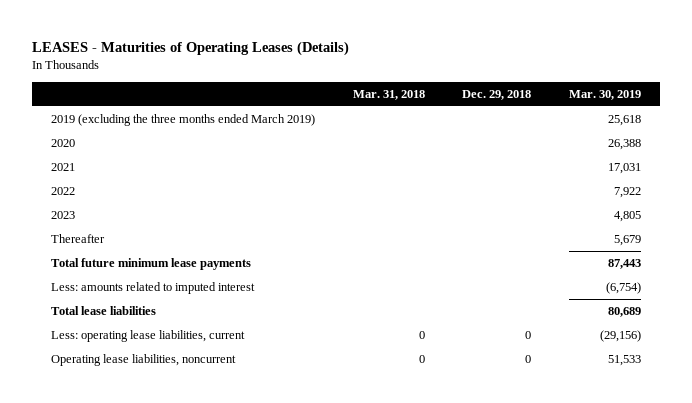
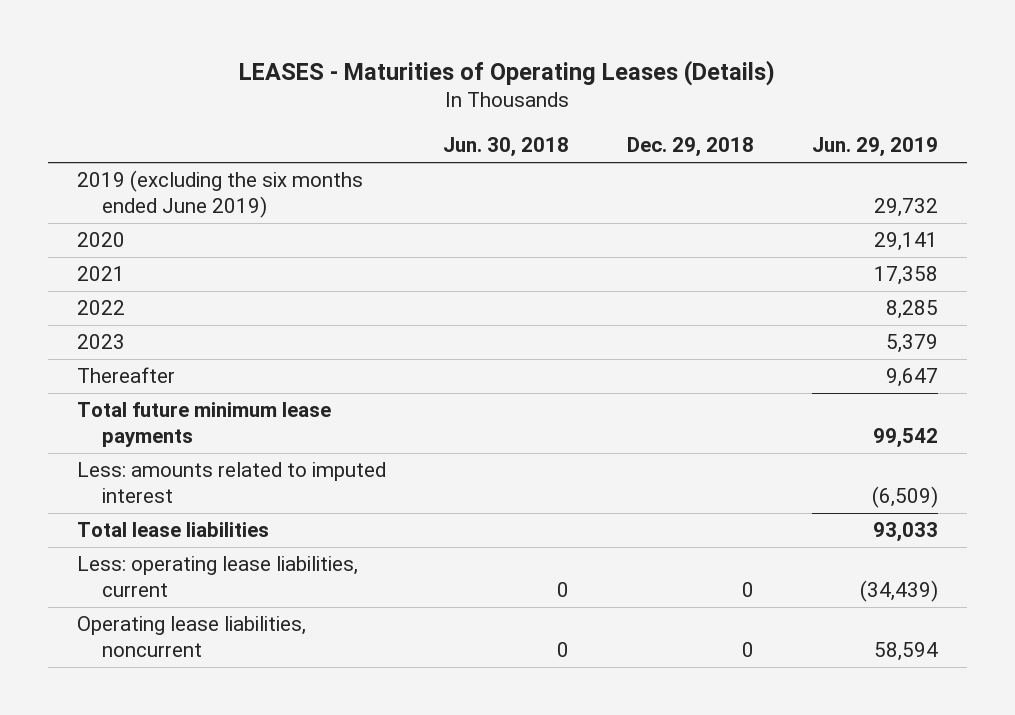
- | Mar. 31, 2018 | Dec. 29, 2018 | Mar. 30, 2019
+ | Jun. 30, 2018 | Dec. 29, 2018 | Jun. 29, 2019
- 2019 (excluding the three months ended March 2019) | | | 25,618
+ 2019 (excluding the six months ended June 2019) | | | 29,732

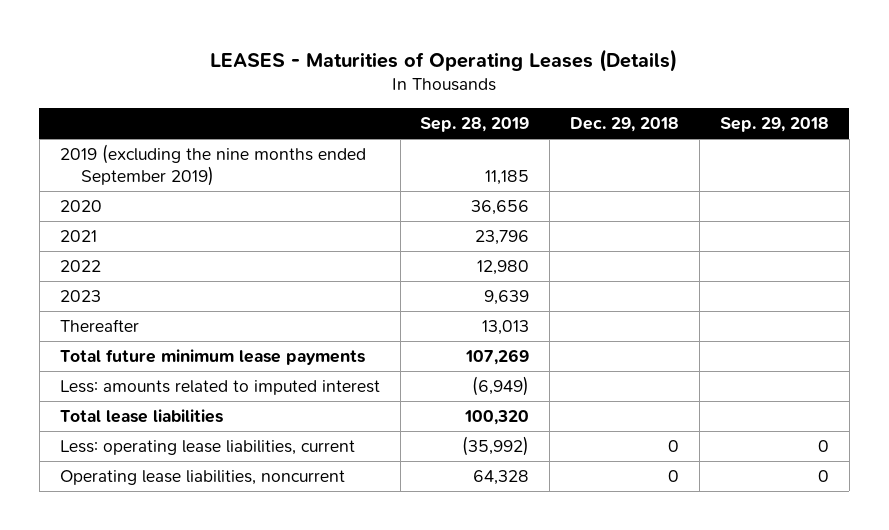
- | Jun. 30, 2018 | Dec. 29, 2018 | Jun. 29, 2019
+ | Sep. 28, 2019 | Dec. 29, 2018 | Sep. 29, 2018
- 2019 (excluding the six months ended June 2019) | | | 29,732
+ 2019 (excluding the nine months ended September 2019) | 11,185 | |

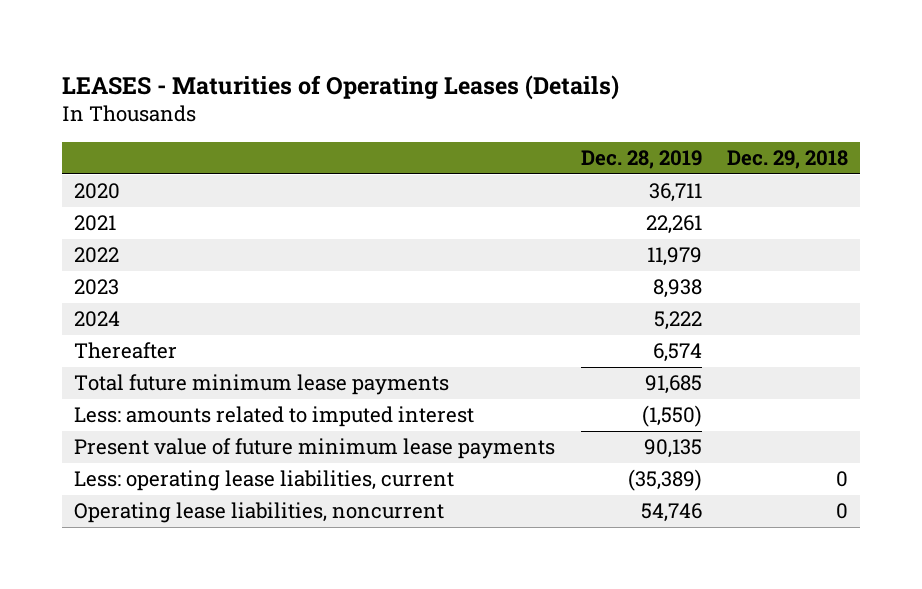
- | Sep. 28, 2019 | Dec. 29, 2018 | Sep. 29, 2018
+ | Dec. 28, 2019 | Dec. 29, 2018
- 2019 (excluding the nine months ended September 2019) | 11,185 | |
+ 2024 | 5,222 |
- Total lease liabilities | 100,320 | |
+ Present value of future minimum lease payments | 90,135 |

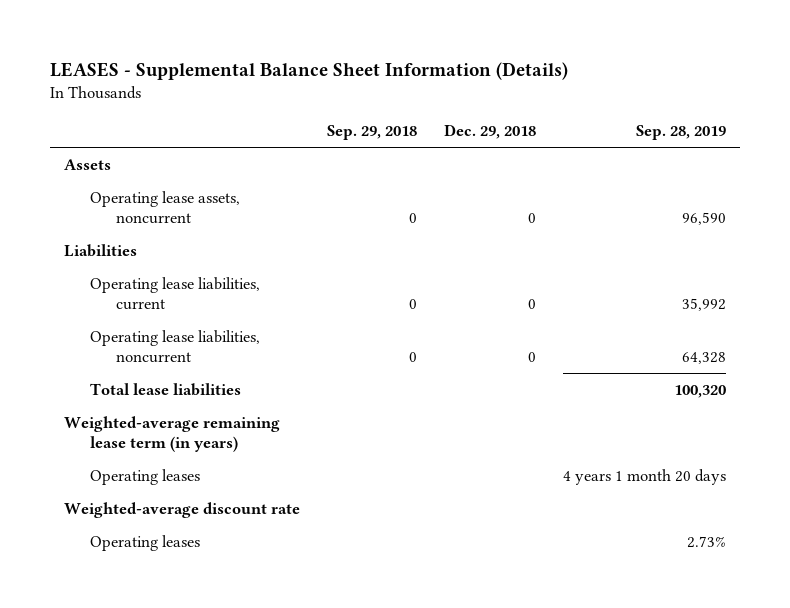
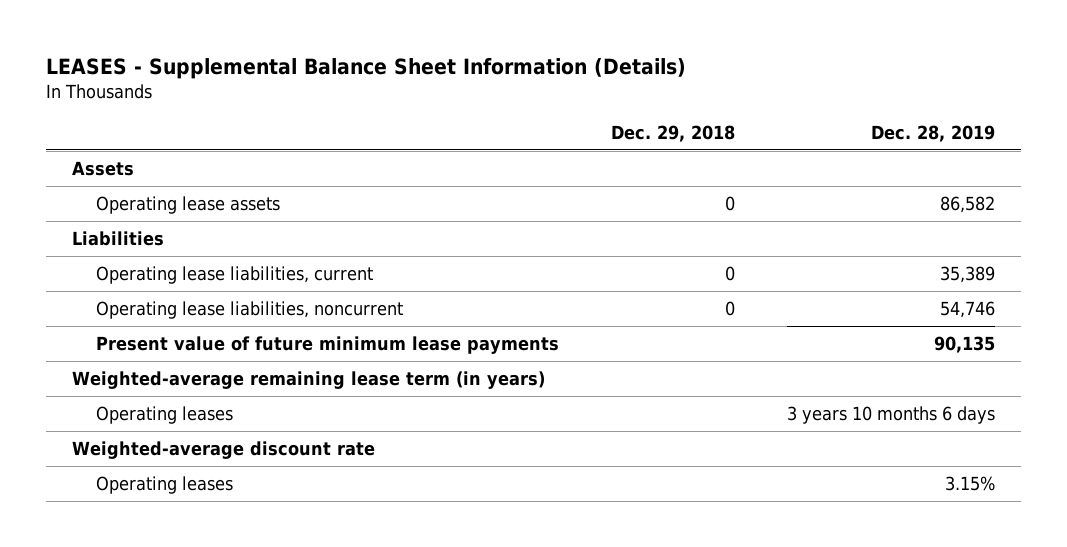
- | Sep. 29, 2018 | Dec. 29, 2018 | Sep. 28, 2019
+ | Dec. 29, 2018 | Dec. 28, 2019
- Operating lease assets, noncurrent | 0 | 0 | 96,590
+ Operating lease assets | 0 | 86,582
- Total lease liabilities | | | 100,320
+ Present value of future minimum lease payments | | 90,135

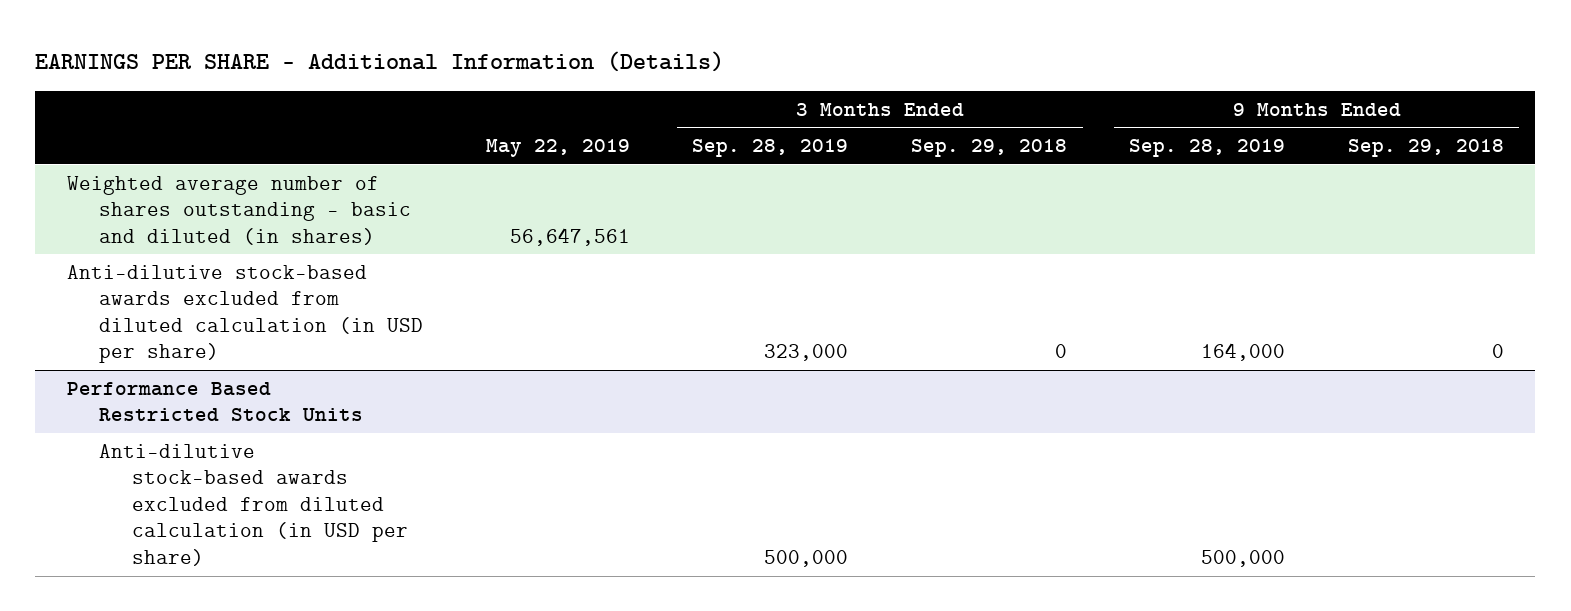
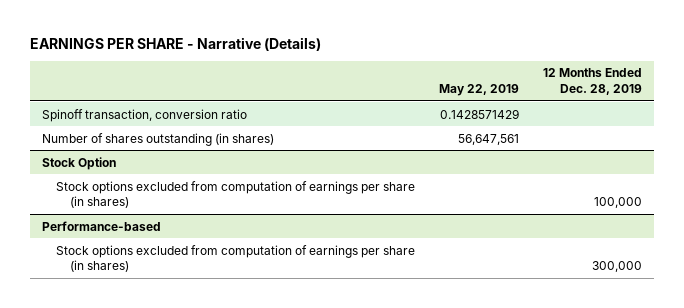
- EARNINGS PER SHARE - Additional Information (Details)
+ EARNINGS PER SHARE - Narrative (Details)
- | May 22, 2019 | 3 Months Ended Sep. 28, 2019 | 3 Months Ended Sep. 29, 2018 | 9 Months Ended Sep. 28, 2019 | 9 Months Ended Sep. 29, 2018
+ | May 22, 2019 | 12 Months Ended Dec. 28, 2019
- Weighted average number of shares outstanding - basic and diluted (in shares) | 56,647,561 | | | |
- Anti-dilutive stock-based awards excluded from diluted calculation (in USD per share) | | 323,000 | 0 | 164,000 | 0
- Performance Based Restricted Stock Units
- Anti-dilutive stock-based awards excluded from diluted calculation (in USD per share) | | 500,000 | | 500,000 |
+ Spinoff transaction, conversion ratio | 0.1428571429 |
+ Number of shares outstanding (in shares) | 56,647,561 |
+ Stock Option
+ Stock options excluded from computation of earnings per share (in shares) | | 100,000
+ Performance-based
+ Stock options excluded from computation of earnings per share (in shares) | | 300,000

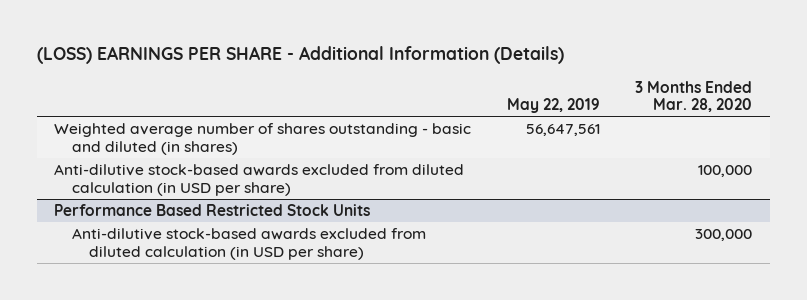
- EARNINGS PER SHARE - Narrative (Details)
+ (LOSS) EARNINGS PER SHARE - Additional Information (Details)
- | May 22, 2019 | 12 Months Ended Dec. 28, 2019
+ | May 22, 2019 | 3 Months Ended Mar. 28, 2020
- Spinoff transaction, conversion ratio | 0.1428571429 |
- Number of shares outstanding (in shares) | 56,647,561 |
- Stock Option
- Stock options excluded from computation of earnings per share (in shares) | | 100,000
- Performance-based
- Stock options excluded from computation of earnings per share (in shares) | | 300,000
+ Weighted average number of shares outstanding - basic and diluted (in shares) | 56,647,561 |
+ Anti-dilutive stock-based awards excluded from diluted calculation (in USD per share) | | 100,000
+ Performance Based Restricted Stock Units
+ Anti-dilutive stock-based awards excluded from diluted calculation (in USD per share) | | 300,000

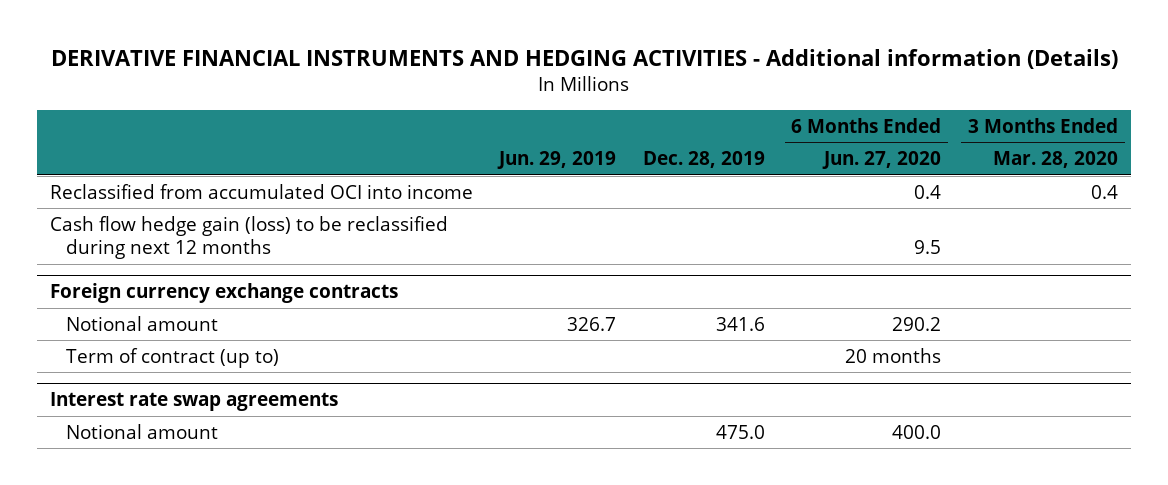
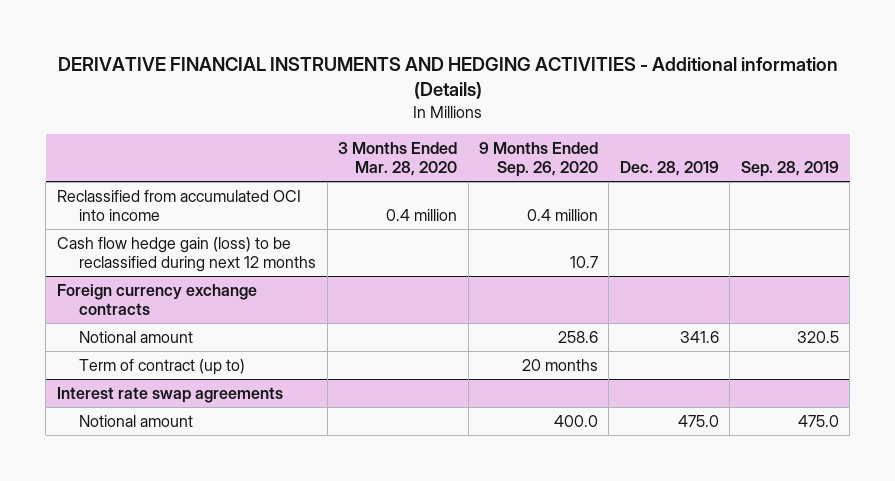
- | Jun. 29, 2019 | Dec. 28, 2019 | 6 Months Ended Jun. 27, 2020 | 3 Months Ended Mar. 28, 2020
+ | 3 Months Ended Mar. 28, 2020 | 9 Months Ended Sep. 26, 2020 | Dec. 28, 2019 | Sep. 28, 2019
- Reclassified from accumulated OCI into income | | | 0.4 | 0.4
+ Reclassified from accumulated OCI into income | 0.4 million | 0.4 million | |

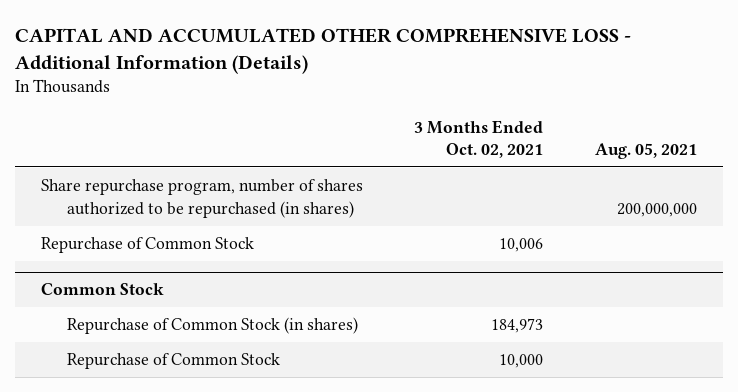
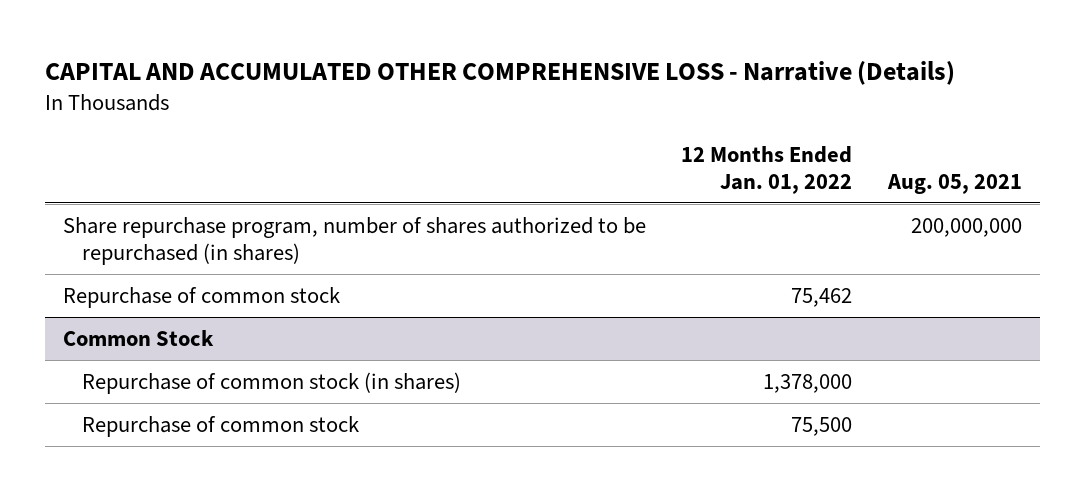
- CAPITAL AND ACCUMULATED OTHER COMPREHENSIVE LOSS - Additional Information (Details)
+ CAPITAL AND ACCUMULATED OTHER COMPREHENSIVE LOSS - Narrative (Details)
- | 3 Months Ended Oct. 02, 2021 | Aug. 05, 2021
+ | 12 Months Ended Jan. 01, 2022 | Aug. 05, 2021
- Repurchase of Common Stock | 10,006 |
+ Repurchase of common stock | 75,462 |
@ Common Stock
- Repurchase of Common Stock (in shares) | 184,973 |
- Repurchase of Common Stock | 10,000 |
+ Repurchase of common stock (in shares) | 1,378,000 |
+ Repurchase of common stock | 75,500 |

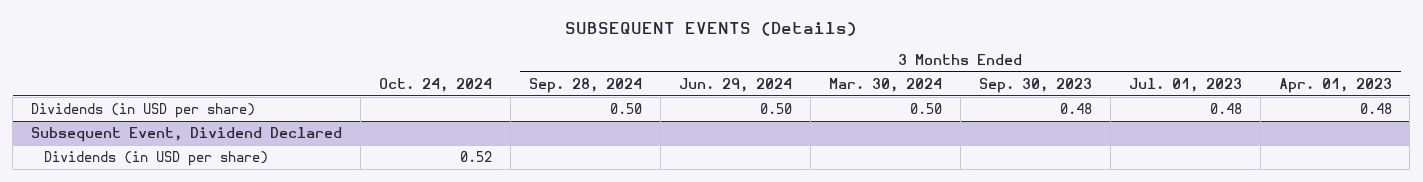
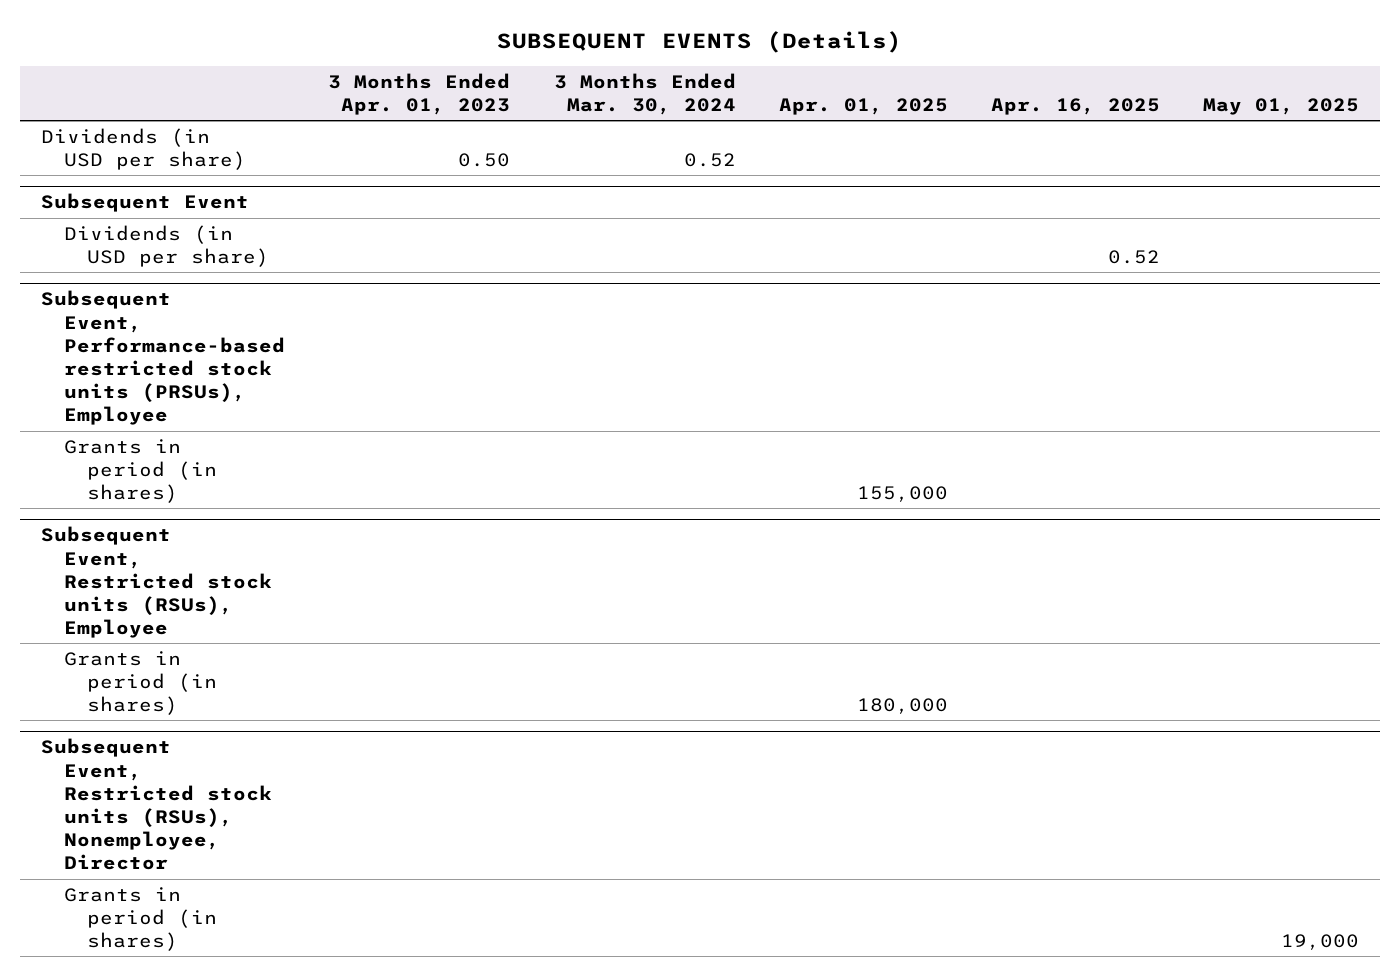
- | Oct. 24, 2024 | 3 Months Ended Sep. 28, 2024 | 3 Months Ended Jun. 29, 2024 | 3 Months Ended Mar. 30, 2024 | 3 Months Ended Sep. 30, 2023 | 3 Months Ended Jul. 01, 2023 | 3 Months Ended Apr. 01, 2023
+ | 3 Months Ended Apr. 01, 2023 | 3 Months Ended Mar. 30, 2024 | Apr. 01, 2025 | Apr. 16, 2025 | May 01, 2025
- Dividends (in USD per share) | | 0.50 | 0.50 | 0.50 | 0.48 | 0.48 | 0.48
- Subsequent Event, Dividend Declared
+ Dividends (in USD per share) | 0.50 | 0.52 | | |
+ Subsequent Event
+ Subsequent Event, Performance-based restricted stock units (PRSUs), Employee
+ Grants in period (in shares) | | | 155,000 | |
+ Subsequent Event, Restricted stock units (RSUs), Employee
+ Grants in period (in shares) | | | 180,000 | |
+ Subsequent Event, Restricted stock units (RSUs), Nonemployee, Director
+ Grants in period (in shares) | | | | | 19,000

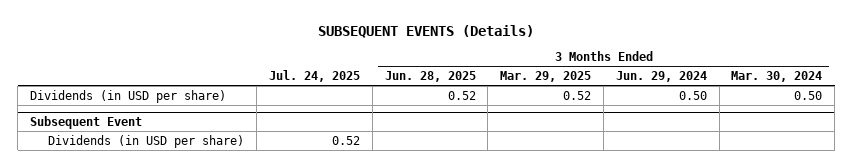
- | 3 Months Ended Apr. 01, 2023 | 3 Months Ended Mar. 30, 2024 | Apr. 01, 2025 | Apr. 16, 2025 | May 01, 2025
+ | Jul. 24, 2025 | 3 Months Ended Jun. 28, 2025 | 3 Months Ended Mar. 29, 2025 | 3 Months Ended Jun. 29, 2024 | 3 Months Ended Mar. 30, 2024
- Dividends (in USD per share) | 0.50 | 0.52 | | |
+ Dividends (in USD per share) | | 0.52 | 0.52 | 0.50 | 0.50
- Subsequent Event, Performance-based restricted stock units (PRSUs), Employee
- Grants in period (in shares) | | | 155,000 | |
- Subsequent Event, Restricted stock units (RSUs), Employee
- Grants in period (in shares) | | | 180,000 | |
- Subsequent Event, Restricted stock units (RSUs), Nonemployee, Director
- Grants in period (in shares) | | | | | 19,000

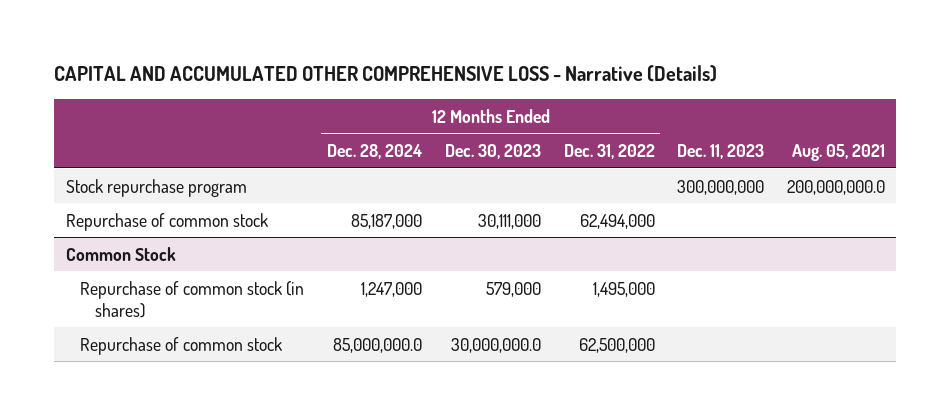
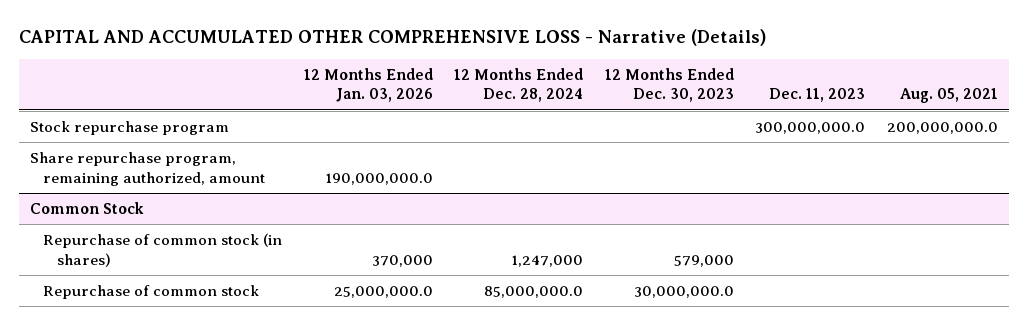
- | 12 Months Ended Dec. 28, 2024 | 12 Months Ended Dec. 30, 2023 | 12 Months Ended Dec. 31, 2022 | Dec. 11, 2023 | Aug. 05, 2021
+ | 12 Months Ended Jan. 03, 2026 | 12 Months Ended Dec. 28, 2024 | 12 Months Ended Dec. 30, 2023 | Dec. 11, 2023 | Aug. 05, 2021
- Stock repurchase program | | | | 300,000,000 | 200,000,000.0
- Repurchase of common stock | 85,187,000 | 30,111,000 | 62,494,000 | |
+ Stock repurchase program | | | | 300,000,000.0 | 200,000,000.0
+ Share repurchase program, remaining authorized, amount | 190,000,000.0 | | | |

